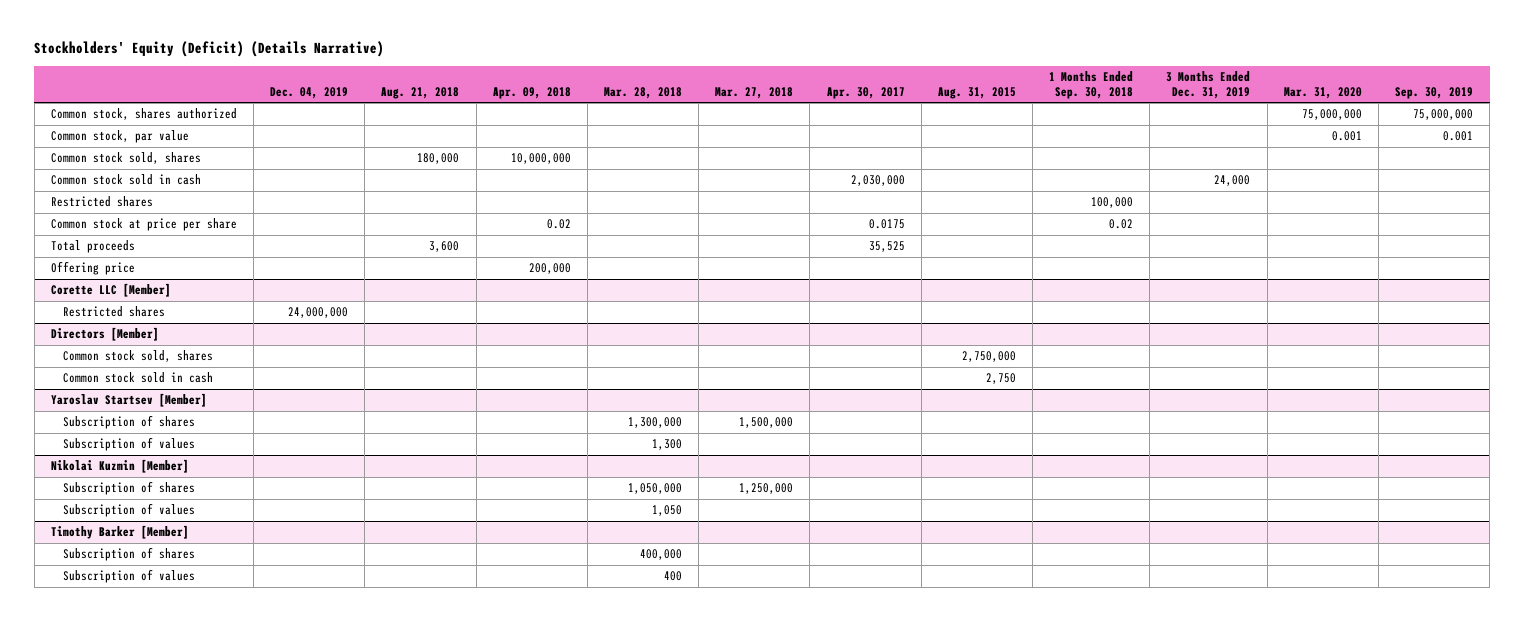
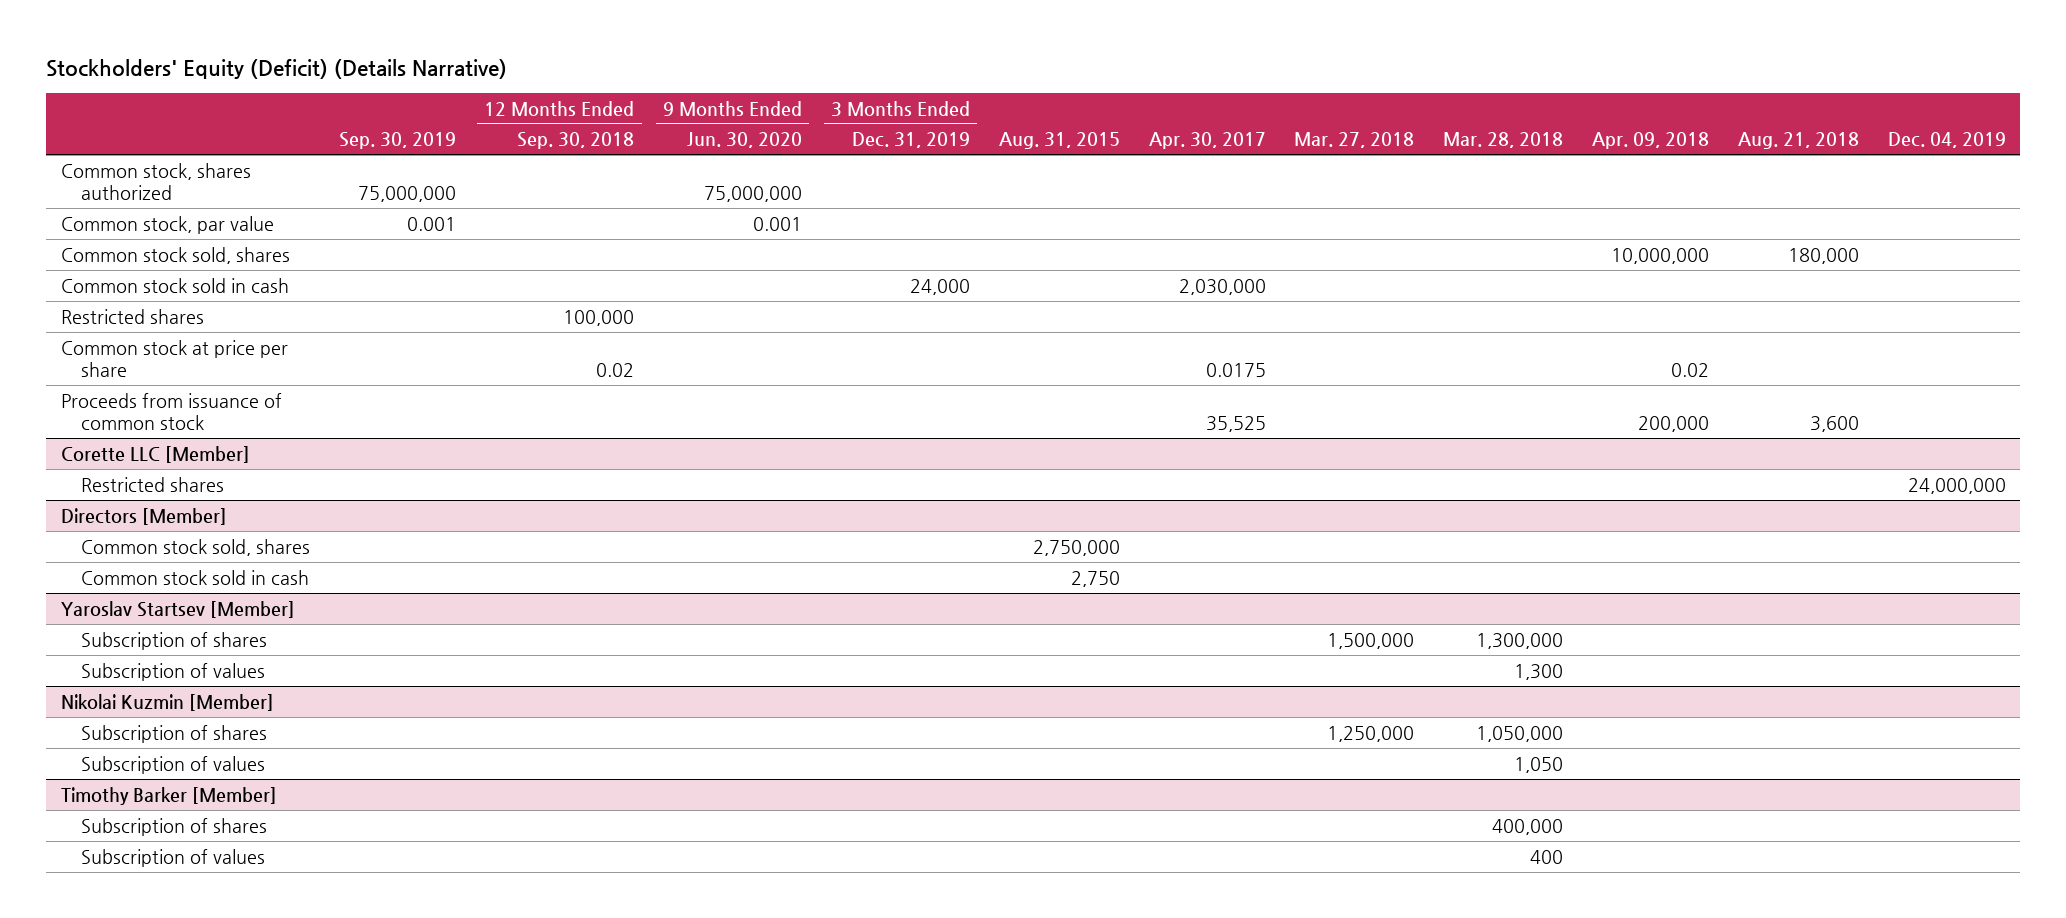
- | Dec. 04, 2019 | Aug. 21, 2018 | Apr. 09, 2018 | Mar. 28, 2018 | Mar. 27, 2018 | Apr. 30, 2017 | Aug. 31, 2015 | 1 Months Ended Sep. 30, 2018 | 3 Months Ended Dec. 31, 2019 | Mar. 31, 2020 | Sep. 30, 2019
+ | Sep. 30, 2019 | 12 Months Ended Sep. 30, 2018 | 9 Months Ended Jun. 30, 2020 | 3 Months Ended Dec. 31, 2019 | Aug. 31, 2015 | Apr. 30, 2017 | Mar. 27, 2018 | Mar. 28, 2018 | Apr. 09, 2018 | Aug. 21, 2018 | Dec. 04, 2019
- Total proceeds | | 3,600 | | | | 35,525 | | | | |
- Offering price | | | 200,000 | | | | | | | |
+ Proceeds from issuance of common stock | | | | | | 35,525 | | | 200,000 | 3,600 |

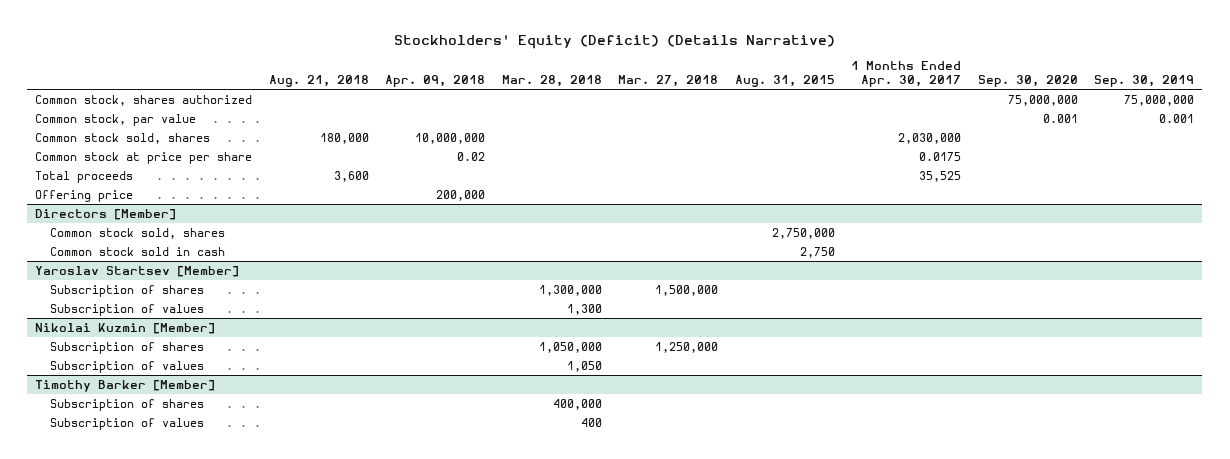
- | Sep. 30, 2019 | 12 Months Ended Sep. 30, 2018 | 9 Months Ended Jun. 30, 2020 | 3 Months Ended Dec. 31, 2019 | Aug. 31, 2015 | Apr. 30, 2017 | Mar. 27, 2018 | Mar. 28, 2018 | Apr. 09, 2018 | Aug. 21, 2018 | Dec. 04, 2019
+ | Aug. 21, 2018 | Apr. 09, 2018 | Mar. 28, 2018 | Mar. 27, 2018 | Aug. 31, 2015 | 1 Months Ended Apr. 30, 2017 | Sep. 30, 2020 | Sep. 30, 2019
- Common stock sold in cash | | | | 24,000 | | 2,030,000 | | | | |
- Restricted shares | | 100,000 | | | | | | | | |
- Proceeds from issuance of common stock | | | | | | 35,525 | | | 200,000 | 3,600 |
- Corette LLC [Member]
- Restricted shares | | | | | | | | | | | 24,000,000
+ Total proceeds | 3,600 | | | | | 35,525 | |
+ Offering price | | 200,000 | | | | | |

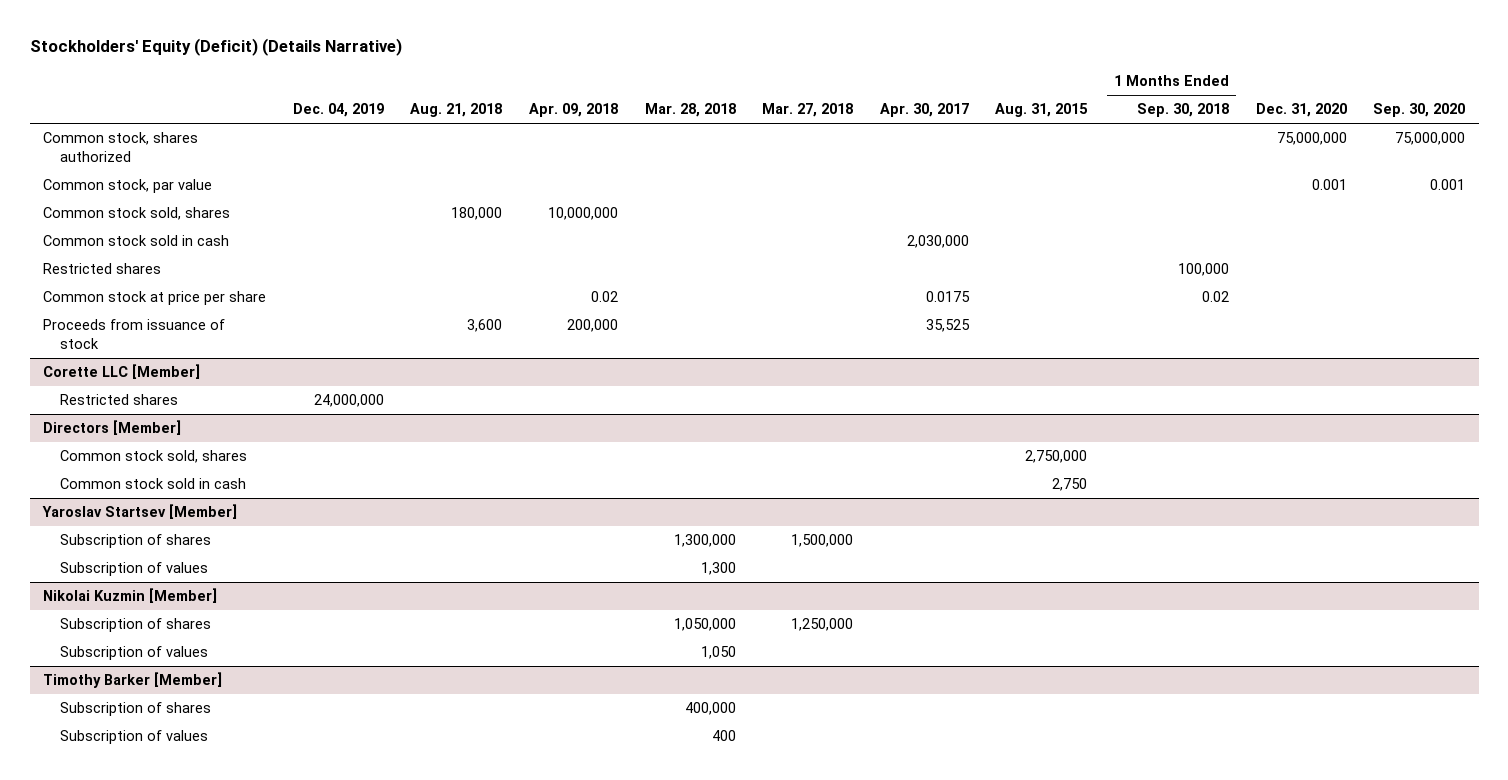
- | Aug. 21, 2018 | Apr. 09, 2018 | Mar. 28, 2018 | Mar. 27, 2018 | Aug. 31, 2015 | 1 Months Ended Apr. 30, 2017 | Sep. 30, 2020 | Sep. 30, 2019
+ | Dec. 04, 2019 | Aug. 21, 2018 | Apr. 09, 2018 | Mar. 28, 2018 | Mar. 27, 2018 | Apr. 30, 2017 | Aug. 31, 2015 | 1 Months Ended Sep. 30, 2018 | Dec. 31, 2020 | Sep. 30, 2020
+ Common stock sold in cash | | | | | | 2,030,000 | | | |
+ Restricted shares | | | | | | | | 100,000 | |
- Total proceeds | 3,600 | | | | | 35,525 | |
- Offering price | | 200,000 | | | | | |
+ Proceeds from issuance of stock | | 3,600 | 200,000 | | | 35,525 | | | |
+ Corette LLC [Member]
+ Restricted shares | 24,000,000 | | | | | | | | |

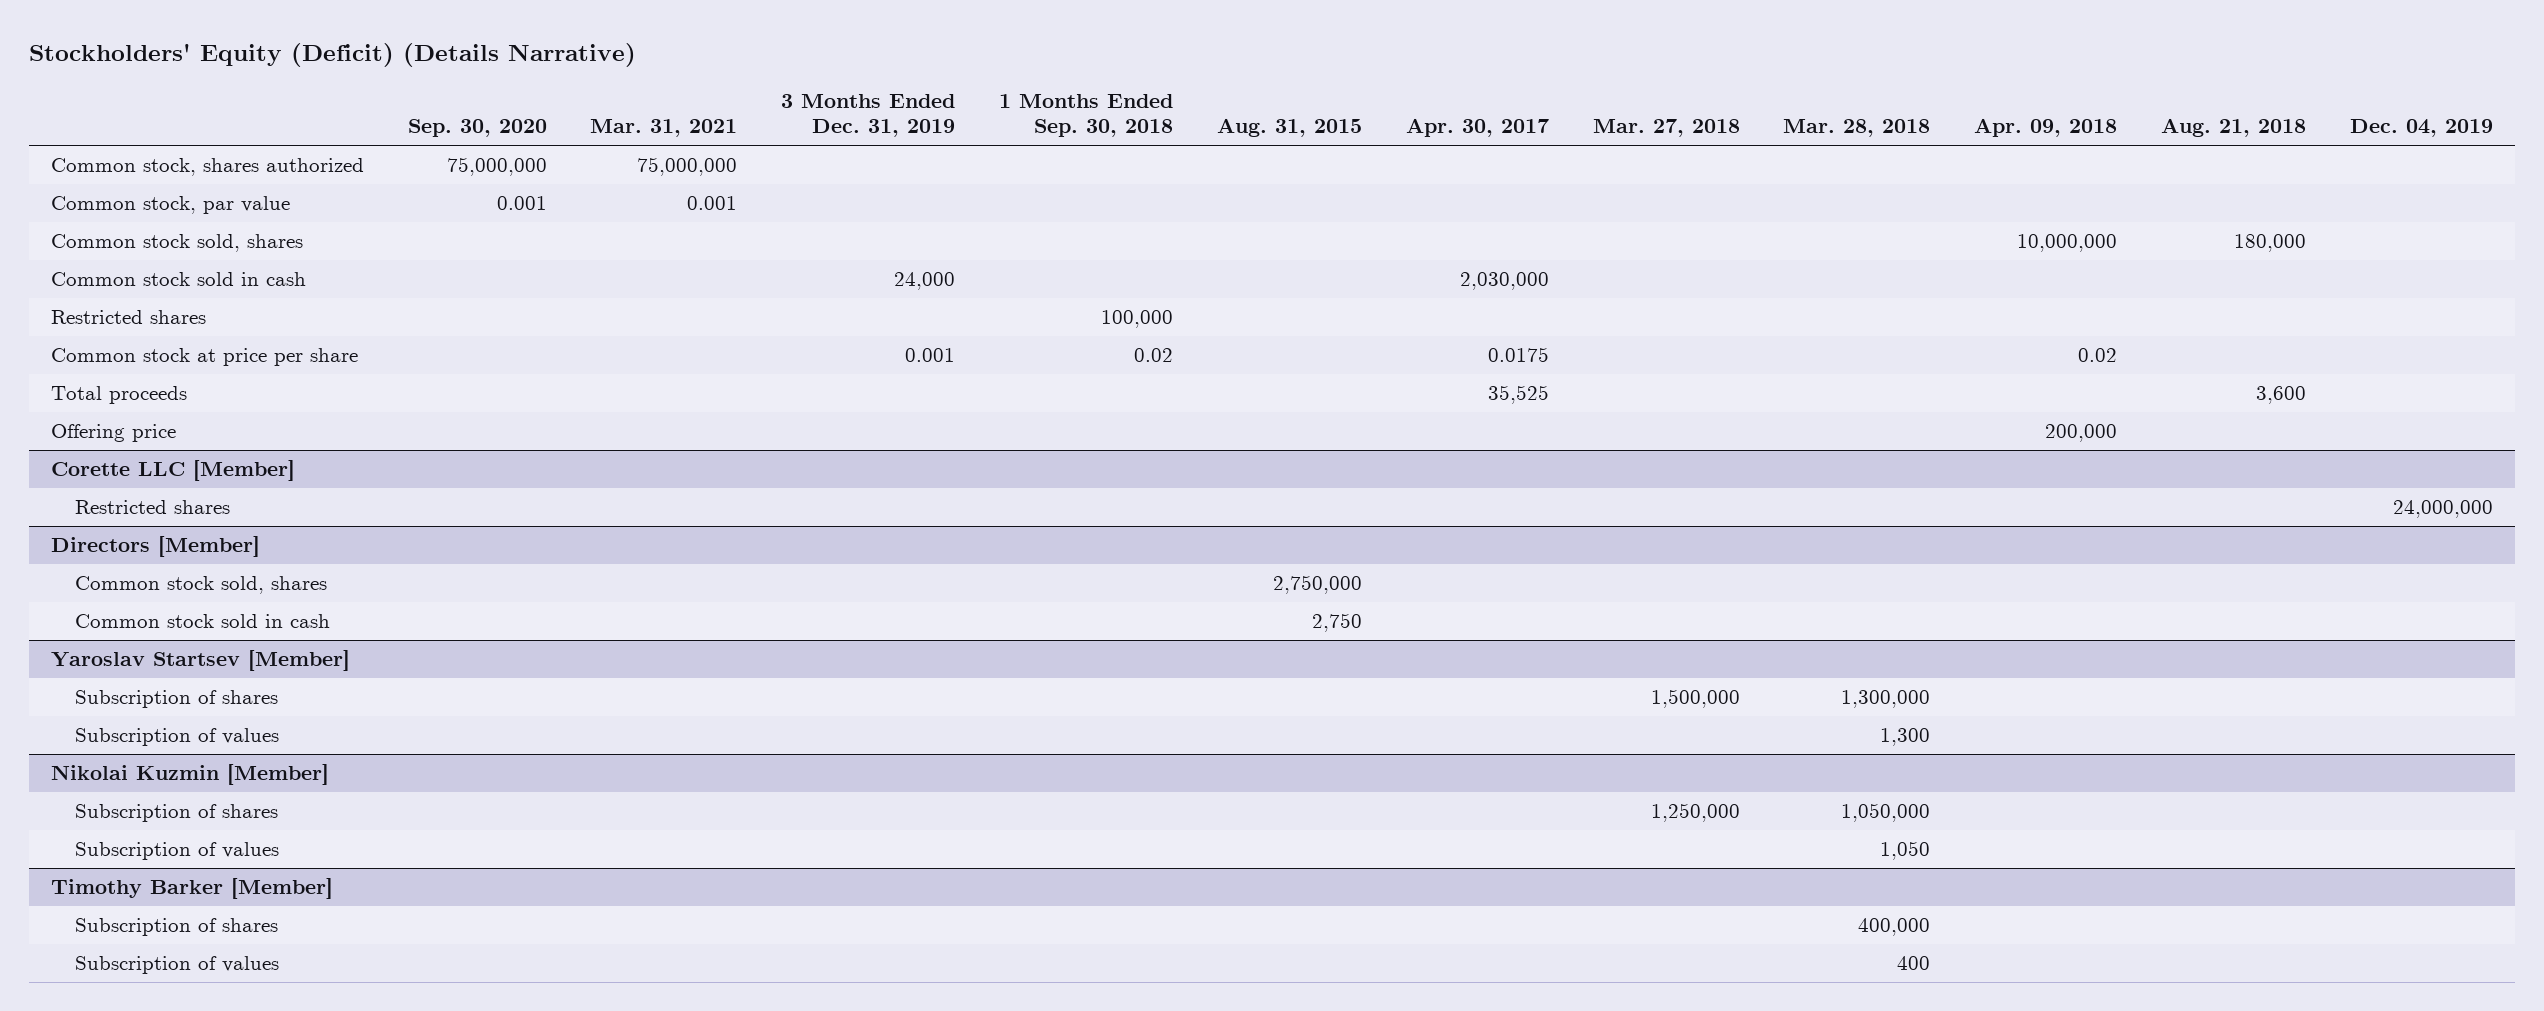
- | Dec. 04, 2019 | Aug. 21, 2018 | Apr. 09, 2018 | Mar. 28, 2018 | Mar. 27, 2018 | Apr. 30, 2017 | Aug. 31, 2015 | 1 Months Ended Sep. 30, 2018 | Dec. 31, 2020 | Sep. 30, 2020
+ | Sep. 30, 2020 | Mar. 31, 2021 | 3 Months Ended Dec. 31, 2019 | 1 Months Ended Sep. 30, 2018 | Aug. 31, 2015 | Apr. 30, 2017 | Mar. 27, 2018 | Mar. 28, 2018 | Apr. 09, 2018 | Aug. 21, 2018 | Dec. 04, 2019
- Proceeds from issuance of stock | | 3,600 | 200,000 | | | 35,525 | | | |
+ Total proceeds | | | | | | 35,525 | | | | 3,600 |
+ Offering price | | | | | | | | | 200,000 | |

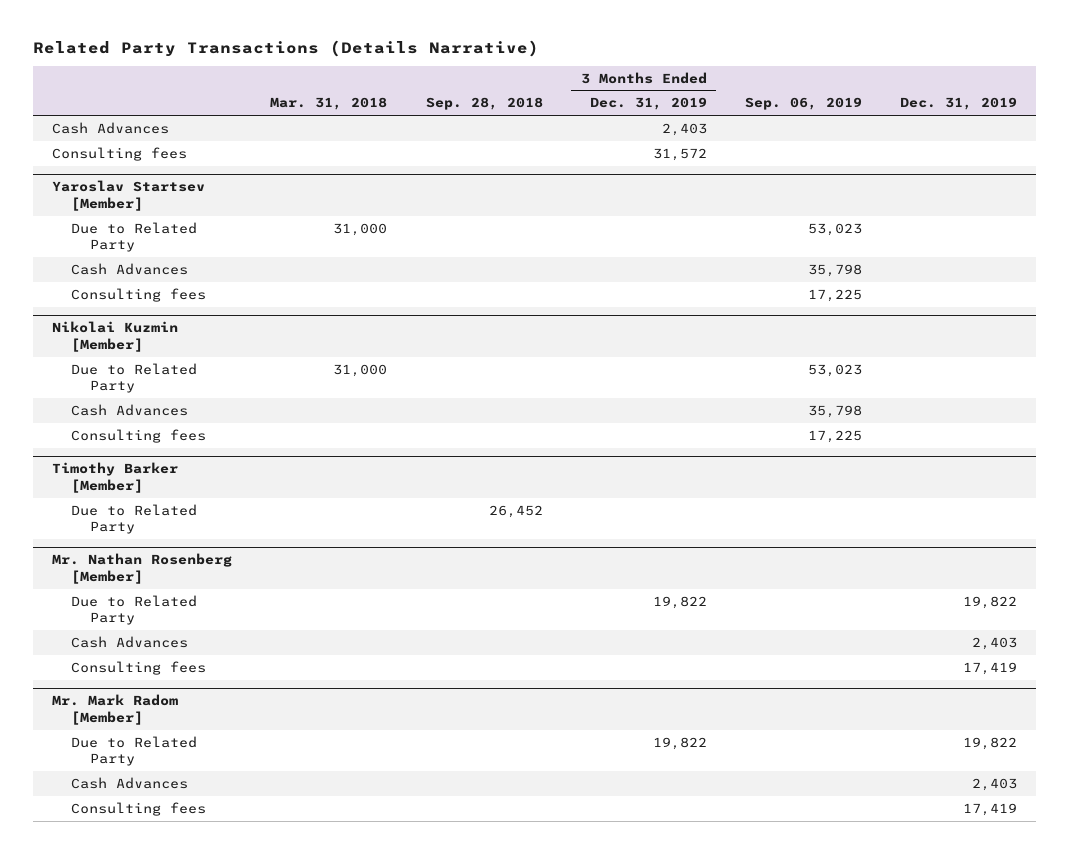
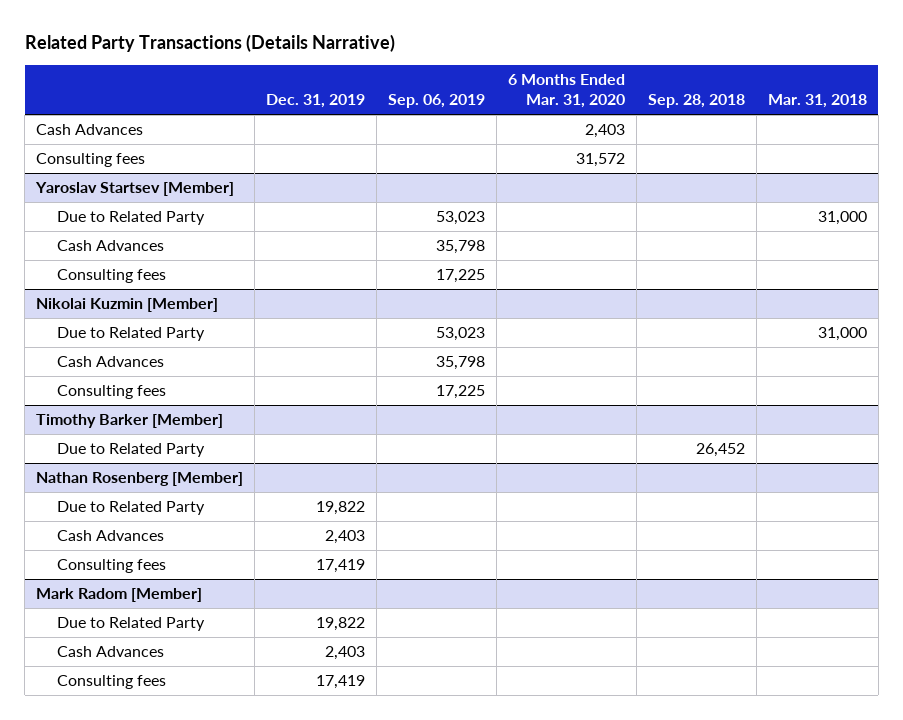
- | Mar. 31, 2018 | Sep. 28, 2018 | 3 Months Ended Dec. 31, 2019 | Sep. 06, 2019 | Dec. 31, 2019
+ | Dec. 31, 2019 | Sep. 06, 2019 | 6 Months Ended Mar. 31, 2020 | Sep. 28, 2018 | Mar. 31, 2018
- Mr. Nathan Rosenberg [Member]
+ Nathan Rosenberg [Member]
- Mr. Mark Radom [Member]
+ Mark Radom [Member]

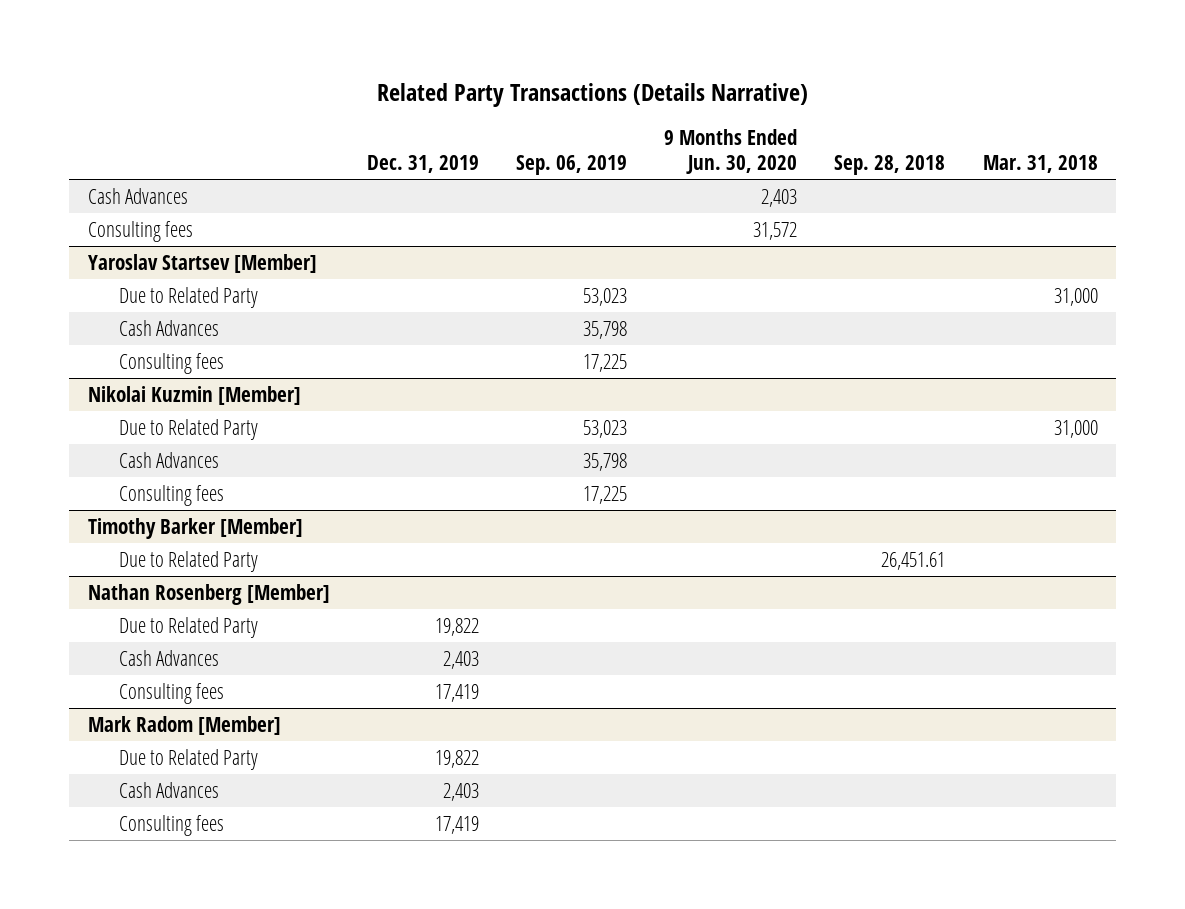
- | Dec. 31, 2019 | Sep. 06, 2019 | 6 Months Ended Mar. 31, 2020 | Sep. 28, 2018 | Mar. 31, 2018
+ | Dec. 31, 2019 | Sep. 06, 2019 | 9 Months Ended Jun. 30, 2020 | Sep. 28, 2018 | Mar. 31, 2018
@ Timothy Barker [Member]
- Due to Related Party | | | | 26,452 |
+ Due to Related Party | | | | 26,451.61 |

